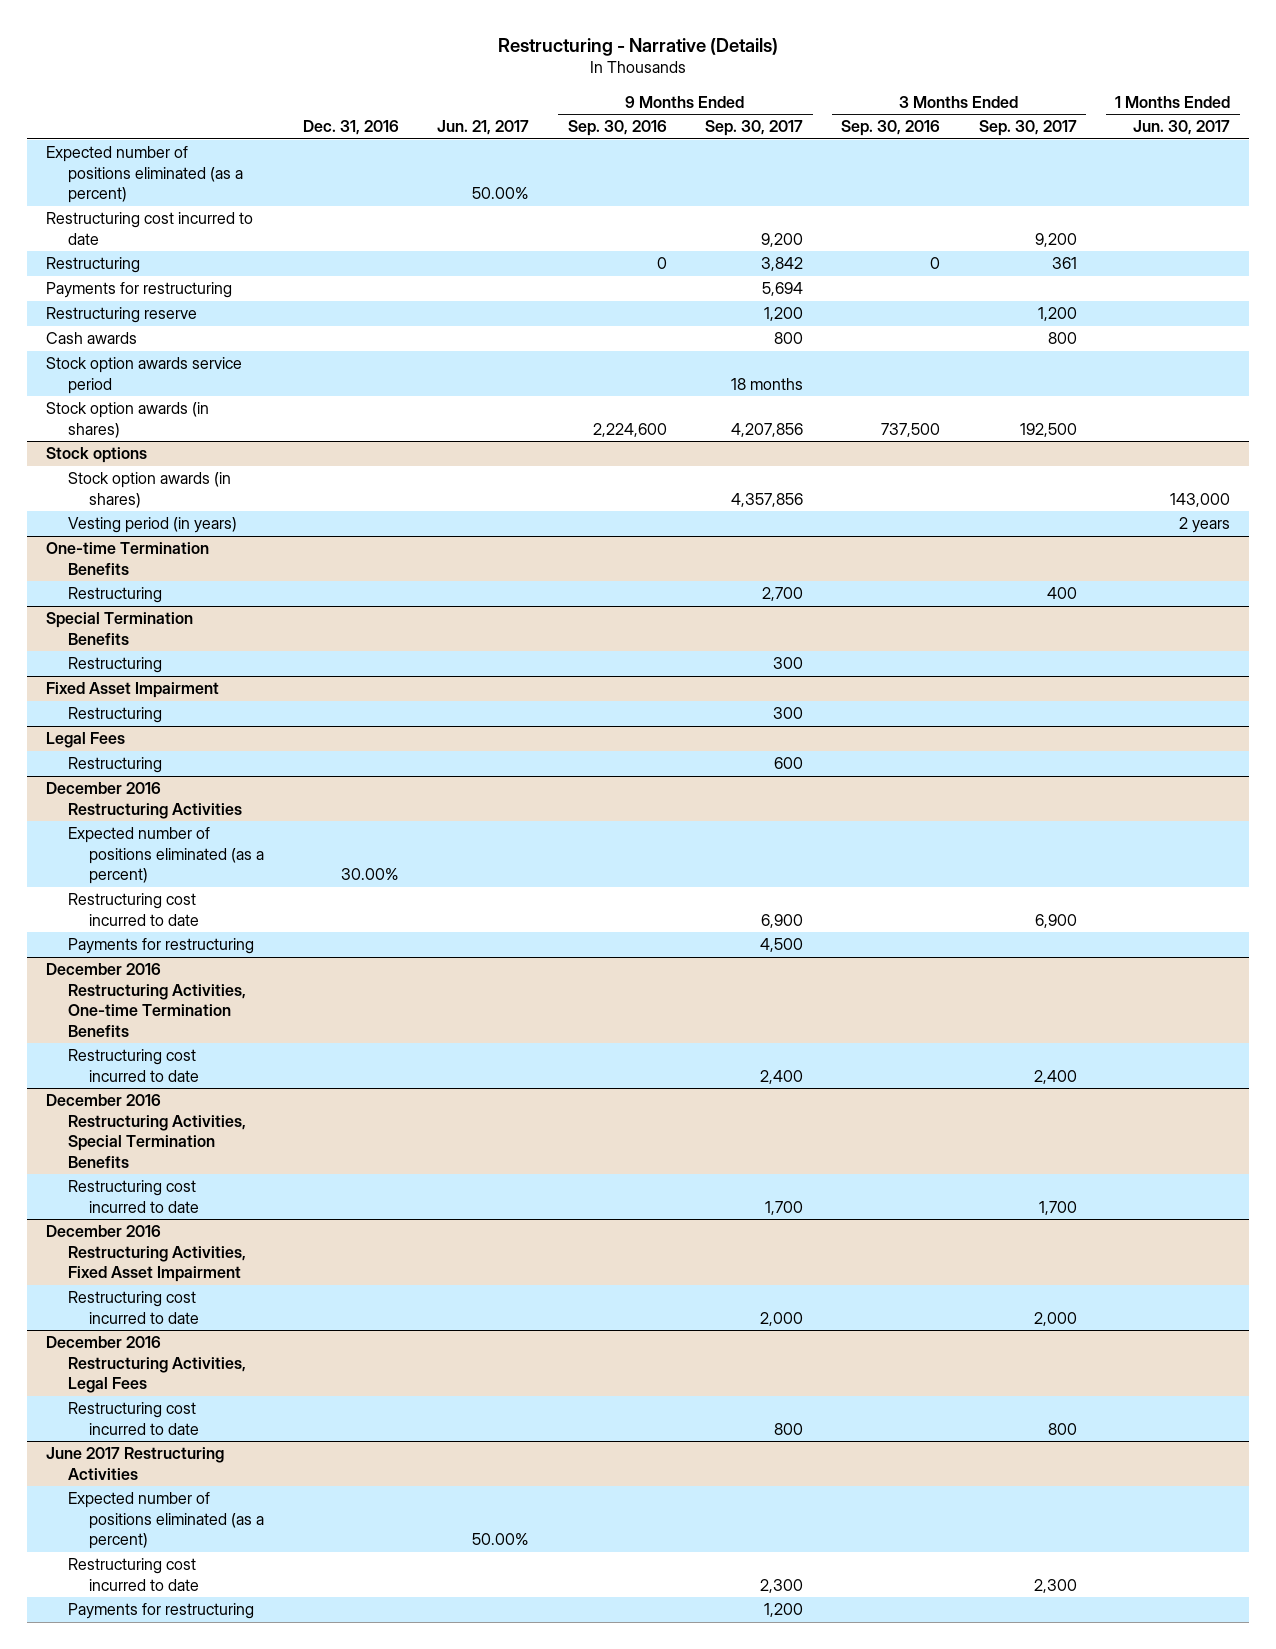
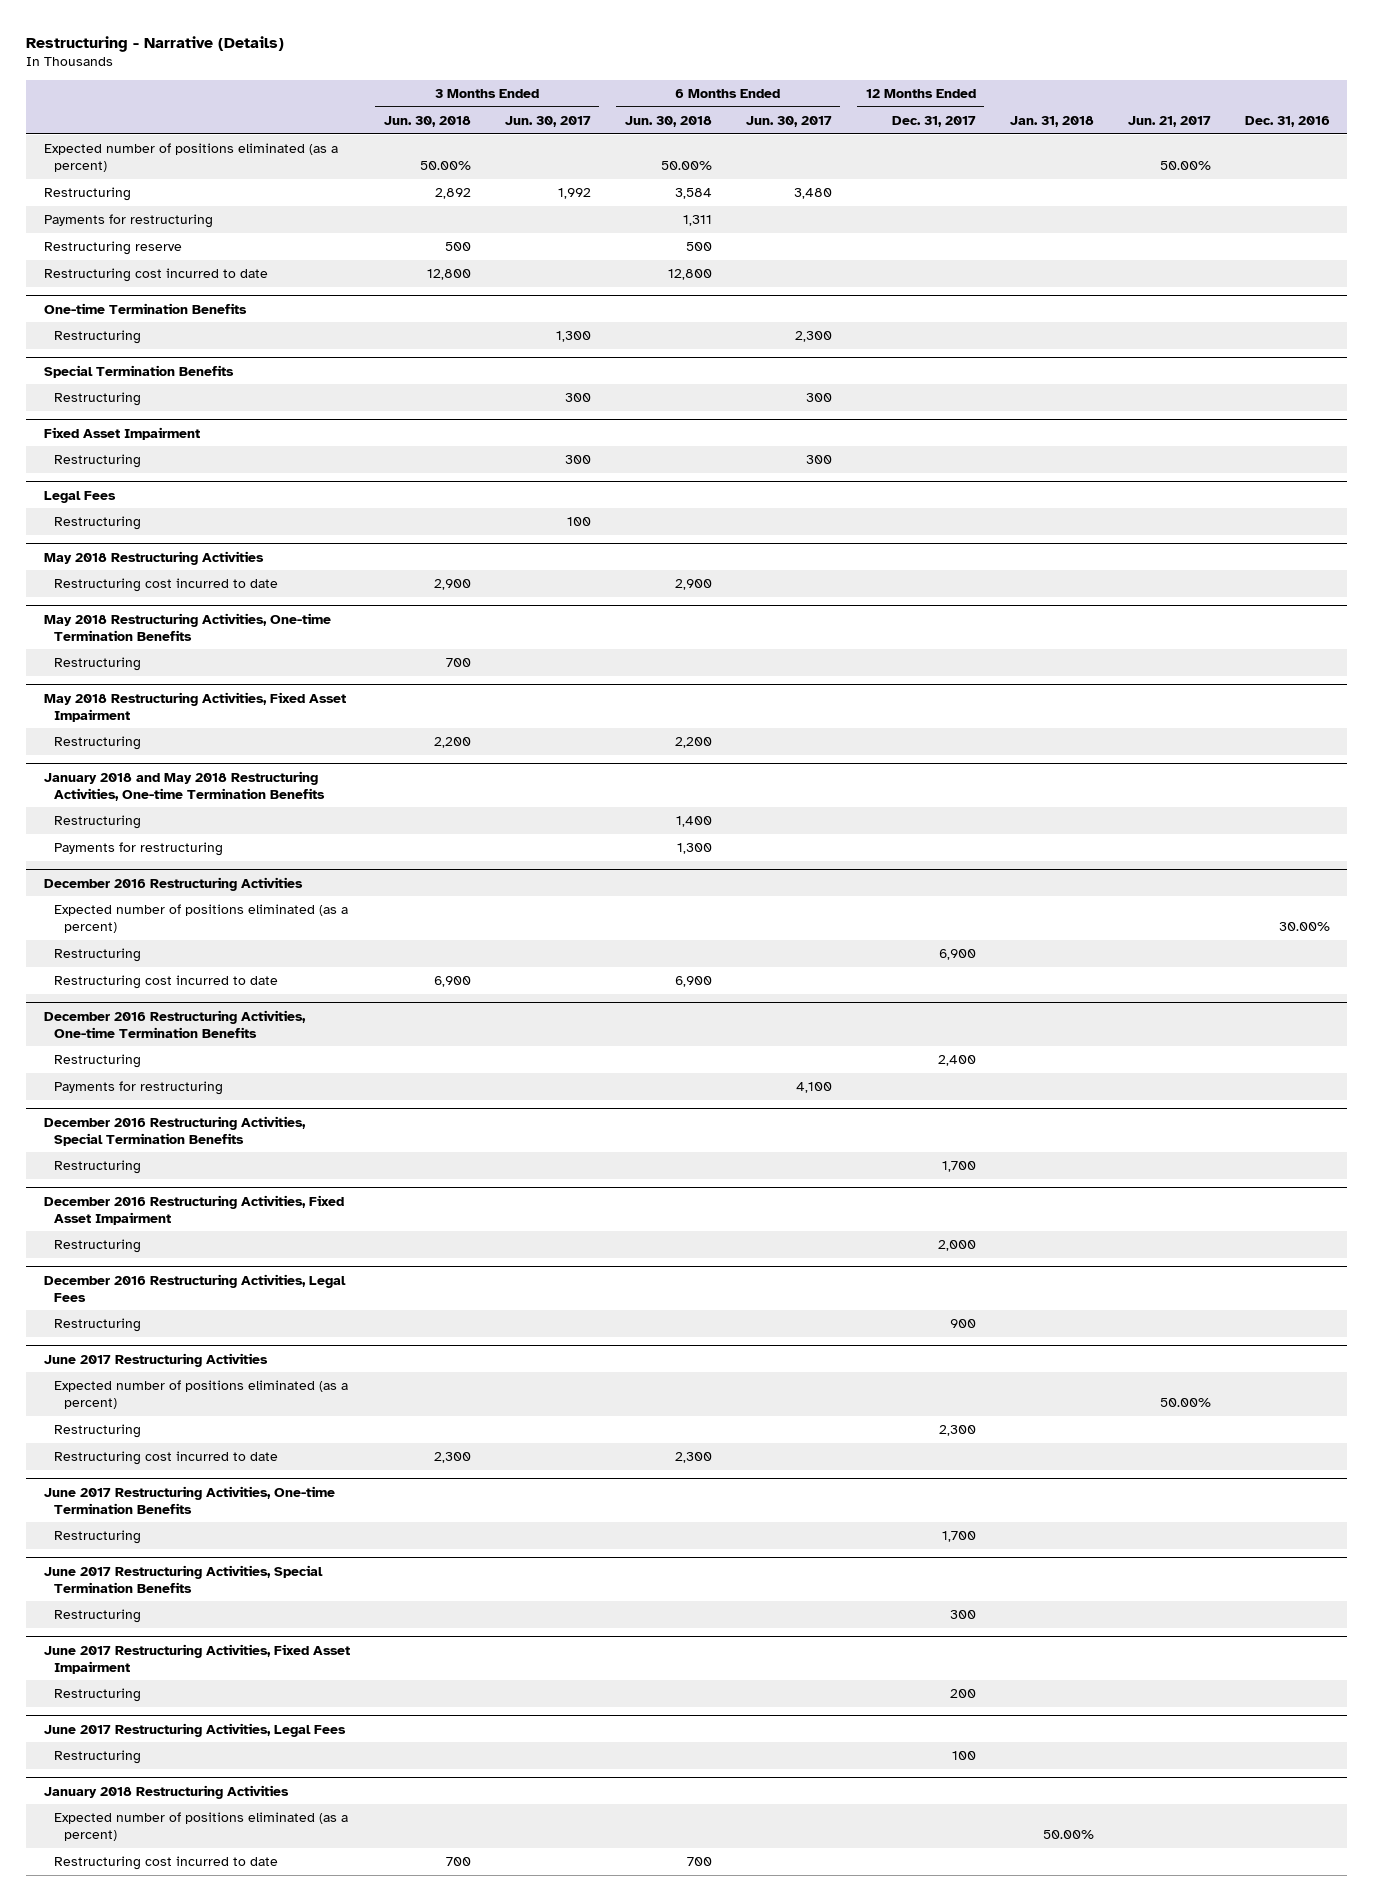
- | Dec. 31, 2016 | Jun. 21, 2017 | 9 Months Ended Sep. 30, 2016 | 9 Months Ended Sep. 30, 2017 | 3 Months Ended Sep. 30, 2016 | 3 Months Ended Sep. 30, 2017 | 1 Months Ended Jun. 30, 2017
+ | 3 Months Ended Jun. 30, 2018 | 3 Months Ended Jun. 30, 2017 | 6 Months Ended Jun. 30, 2018 | 6 Months Ended Jun. 30, 2017 | 12 Months Ended Dec. 31, 2017 | Jan. 31, 2018 | Jun. 21, 2017 | Dec. 31, 2016
- Cash awards | | | | 800 | | 800 |
- Stock option awards service period | | | | 18 months | | |
- Stock option awards (in shares) | | | 2,224,600 | 4,207,856 | 737,500 | 192,500 |
- Stock options
- Stock option awards (in shares) | | | | 4,357,856 | | | 143,000
- Vesting period (in years) | | | | | | | 2 years
moved down: Restructuring cost incurred to date | 12,800 | | 12,800 | | | | |
+ May 2018 Restructuring Activities
+ Restructuring cost incurred to date | 2,900 | | 2,900 | | | | |
+ May 2018 Restructuring Activities, One-time Termination Benefits
+ Restructuring | 700 | | | | | | |
+ May 2018 Restructuring Activities, Fixed Asset Impairment
+ Restructuring | 2,200 | | 2,200 | | | | |
+ January 2018 and May 2018 Restructuring Activities, One-time Termination Benefits
+ Restructuring | | | 1,400 | | | | |
+ Payments for restructuring | | | 1,300 | | | | |
@ December 2016 Restructuring Activities
+ Restructuring | | | | | 6,900 | | |
- Payments for restructuring | | | | 4,500 | | |
@ December 2016 Restructuring Activities, One-time Termination Benefits
- Restructuring cost incurred to date | | | | 2,400 | | 2,400 |
+ Restructuring | | | | | 2,400 | | |
+ Payments for restructuring | | | | 4,100 | | | |
@ December 2016 Restructuring Activities, Special Termination Benefits
- Restructuring cost incurred to date | | | | 1,700 | | 1,700 |
+ Restructuring | | | | | 1,700 | | |
@ December 2016 Restructuring Activities, Fixed Asset Impairment
- Restructuring cost incurred to date | | | | 2,000 | | 2,000 |
+ Restructuring | | | | | 2,000 | | |
@ December 2016 Restructuring Activities, Legal Fees
- Restructuring cost incurred to date | | | | 800 | | 800 |
+ Restructuring | | | | | 900 | | |
@ June 2017 Restructuring Activities
+ Restructuring | | | | | 2,300 | | |
- Payments for restructuring | | | | 1,200 | | |
+ June 2017 Restructuring Activities, One-time Termination Benefits
+ Restructuring | | | | | 1,700 | | |
+ June 2017 Restructuring Activities, Special Termination Benefits
+ Restructuring | | | | | 300 | | |
+ June 2017 Restructuring Activities, Fixed Asset Impairment
+ Restructuring | | | | | 200 | | |
+ June 2017 Restructuring Activities, Legal Fees
+ Restructuring | | | | | 100 | | |
+ January 2018 Restructuring Activities
+ Expected number of positions eliminated (as a percent) | | | | | | 50.00% | |
+ Restructuring cost incurred to date | 700 | | 700 | | | | |

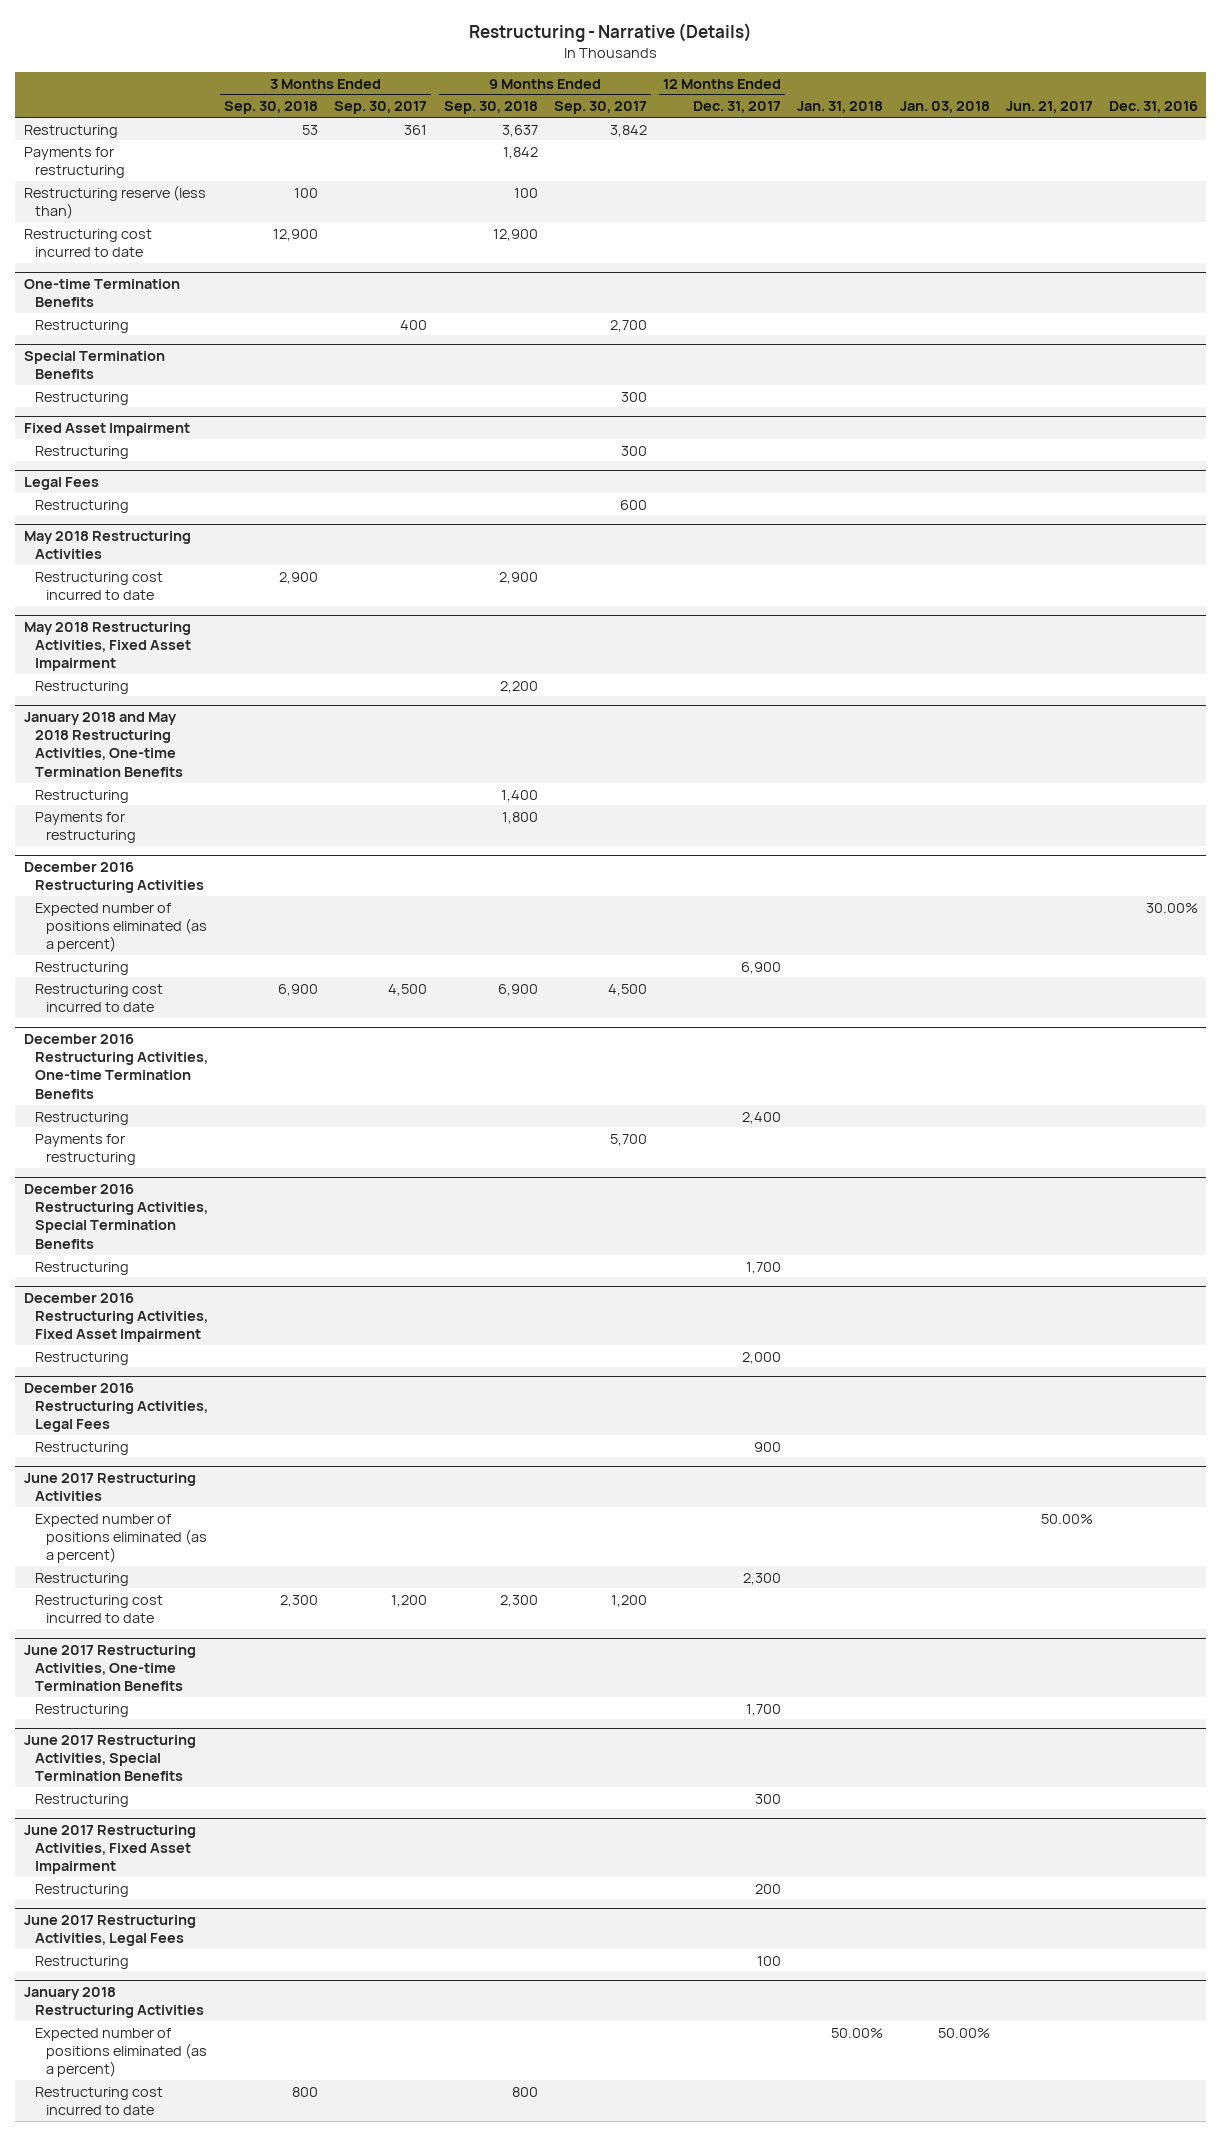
- | 3 Months Ended Jun. 30, 2018 | 3 Months Ended Jun. 30, 2017 | 6 Months Ended Jun. 30, 2018 | 6 Months Ended Jun. 30, 2017 | 12 Months Ended Dec. 31, 2017 | Jan. 31, 2018 | Jun. 21, 2017 | Dec. 31, 2016
+ | 3 Months Ended Sep. 30, 2018 | 3 Months Ended Sep. 30, 2017 | 9 Months Ended Sep. 30, 2018 | 9 Months Ended Sep. 30, 2017 | 12 Months Ended Dec. 31, 2017 | Jan. 31, 2018 | Jan. 03, 2018 | Jun. 21, 2017 | Dec. 31, 2016
- Expected number of positions eliminated (as a percent) | 50.00% | | 50.00% | | | | 50.00% |
- Restructuring reserve | 500 | | 500 | | | | |
+ Restructuring reserve (less than) | 100 | | 100 | | | | | |
- May 2018 Restructuring Activities, One-time Termination Benefits
- Restructuring | 700 | | | | | | |

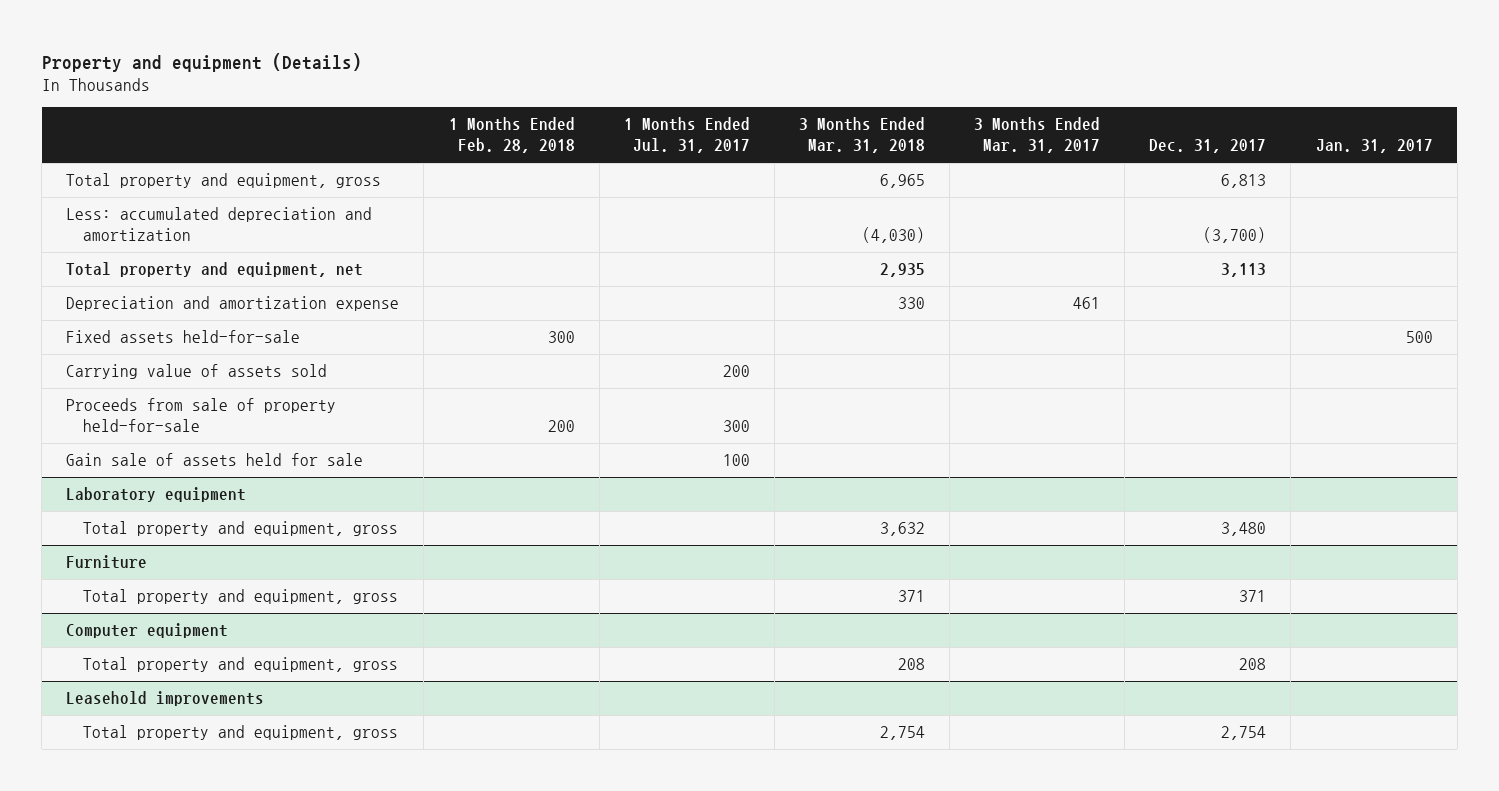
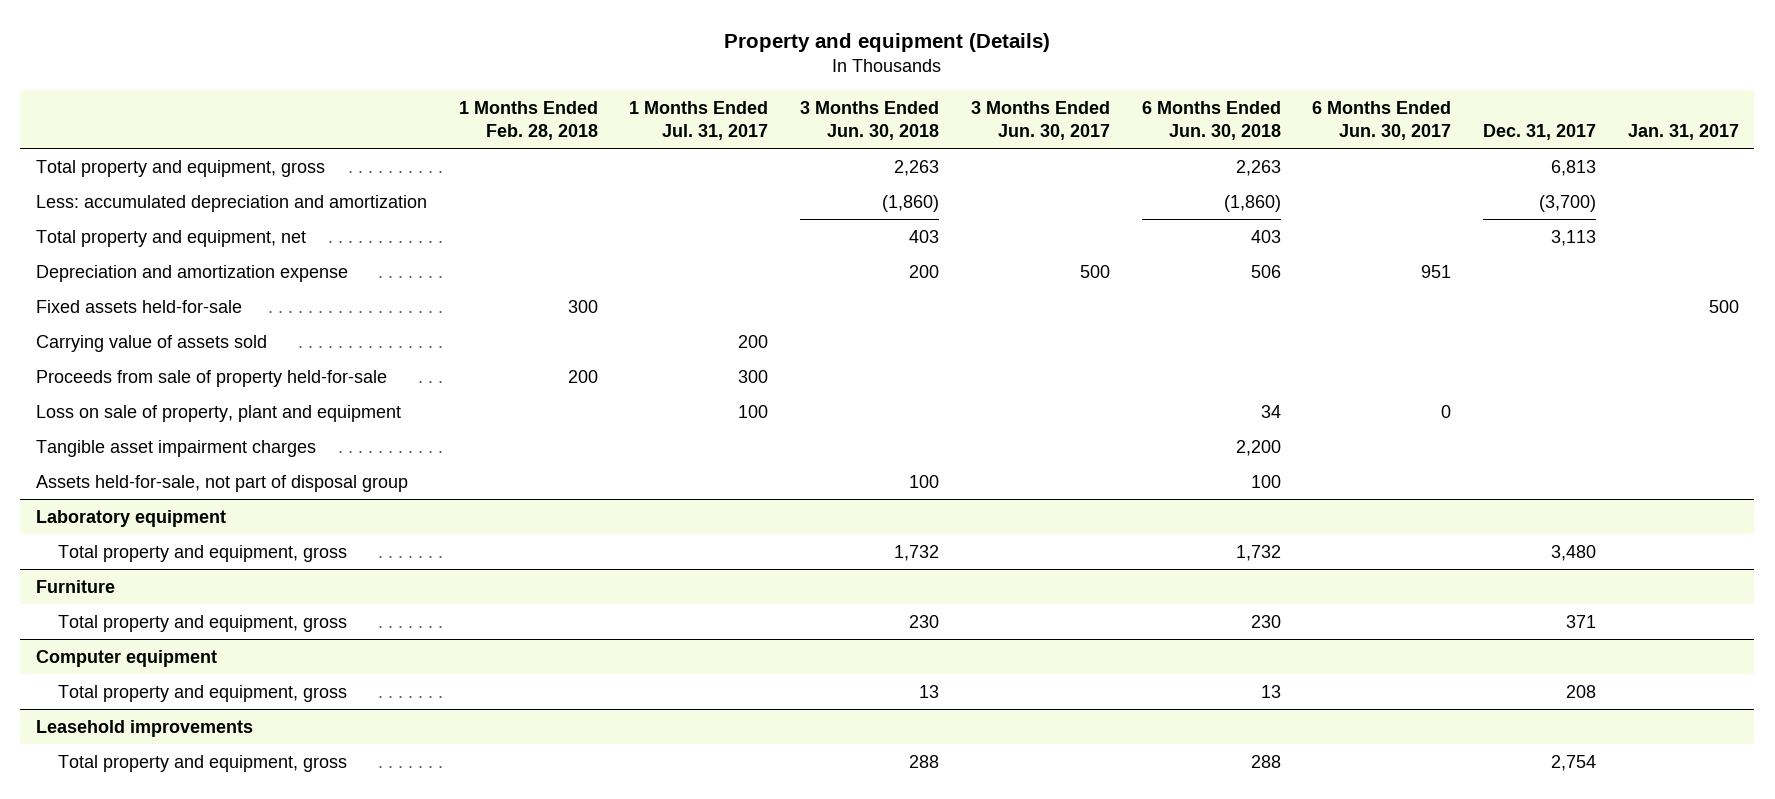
- | 1 Months Ended Feb. 28, 2018 | 1 Months Ended Jul. 31, 2017 | 3 Months Ended Mar. 31, 2018 | 3 Months Ended Mar. 31, 2017 | Dec. 31, 2017 | Jan. 31, 2017
+ | 1 Months Ended Feb. 28, 2018 | 1 Months Ended Jul. 31, 2017 | 3 Months Ended Jun. 30, 2018 | 3 Months Ended Jun. 30, 2017 | 6 Months Ended Jun. 30, 2018 | 6 Months Ended Jun. 30, 2017 | Dec. 31, 2017 | Jan. 31, 2017
- Gain sale of assets held for sale | | 100 | | | |
+ Loss on sale of property, plant and equipment | | 100 | | | 34 | 0 | |
+ Tangible asset impairment charges | | | | | 2,200 | | |
+ Assets held-for-sale, not part of disposal group | | | 100 | | 100 | | |

